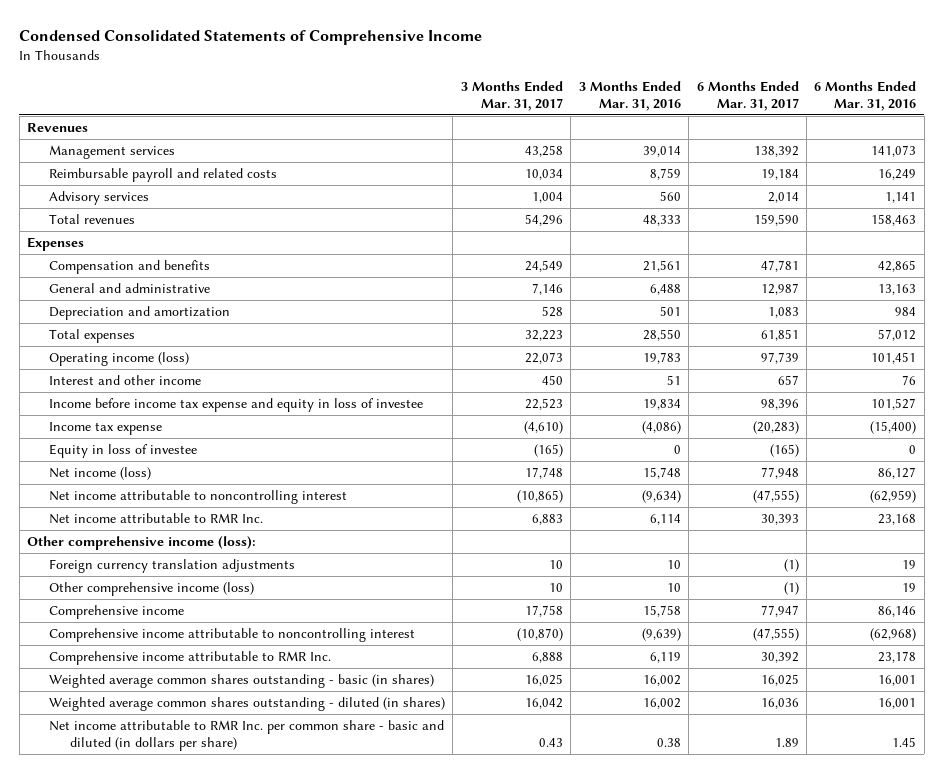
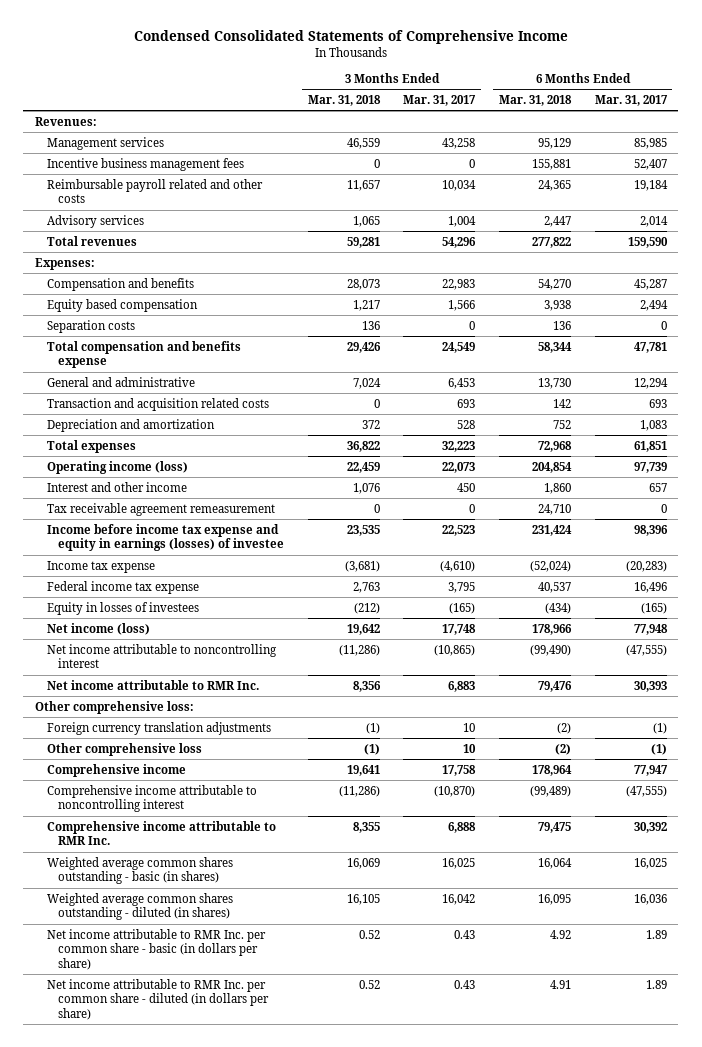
- | 3 Months Ended Mar. 31, 2017 | 3 Months Ended Mar. 31, 2016 | 6 Months Ended Mar. 31, 2017 | 6 Months Ended Mar. 31, 2016
+ | 3 Months Ended Mar. 31, 2018 | 3 Months Ended Mar. 31, 2017 | 6 Months Ended Mar. 31, 2018 | 6 Months Ended Mar. 31, 2017
- Revenues
- Management services | 43,258 | 39,014 | 138,392 | 141,073
- Reimbursable payroll and related costs | 10,034 | 8,759 | 19,184 | 16,249
+ Revenues:
+ Management services | 46,559 | 43,258 | 95,129 | 85,985
+ Incentive business management fees | 0 | 0 | 155,881 | 52,407
+ Reimbursable payroll related and other costs | 11,657 | 10,034 | 24,365 | 19,184
- Expenses
- Compensation and benefits | 24,549 | 21,561 | 47,781 | 42,865
- General and administrative | 7,146 | 6,488 | 12,987 | 13,163
+ Expenses:
+ Compensation and benefits | 28,073 | 22,983 | 54,270 | 45,287
+ Equity based compensation | 1,217 | 1,566 | 3,938 | 2,494
+ Separation costs | 136 | 0 | 136 | 0
+ Total compensation and benefits expense | 29,426 | 24,549 | 58,344 | 47,781
+ General and administrative | 7,024 | 6,453 | 13,730 | 12,294
+ Transaction and acquisition related costs | 0 | 693 | 142 | 693
- Income before income tax expense and equity in loss of investee | 22,523 | 19,834 | 98,396 | 101,527
+ Tax receivable agreement remeasurement | 0 | 0 | 24,710 | 0
+ Income before income tax expense and equity in earnings (losses) of investee | 23,535 | 22,523 | 231,424 | 98,396
- Equity in loss of investee | (165) | 0 | (165) | 0
+ Federal income tax expense | 2,763 | 3,795 | 40,537 | 16,496
+ Equity in losses of investees | (212) | (165) | (434) | (165)
- Other comprehensive income (loss):
+ Other comprehensive loss:
- Other comprehensive income (loss) | 10 | 10 | (1) | 19
+ Other comprehensive loss | (1) | 10 | (2) | (1)
- Net income attributable to RMR Inc. per common share - basic and diluted (in dollars per share) | 0.43 | 0.38 | 1.89 | 1.45
+ Net income attributable to RMR Inc. per common share - basic (in dollars per share) | 0.52 | 0.43 | 4.92 | 1.89
+ Net income attributable to RMR Inc. per common share - diluted (in dollars per share) | 0.52 | 0.43 | 4.91 | 1.89

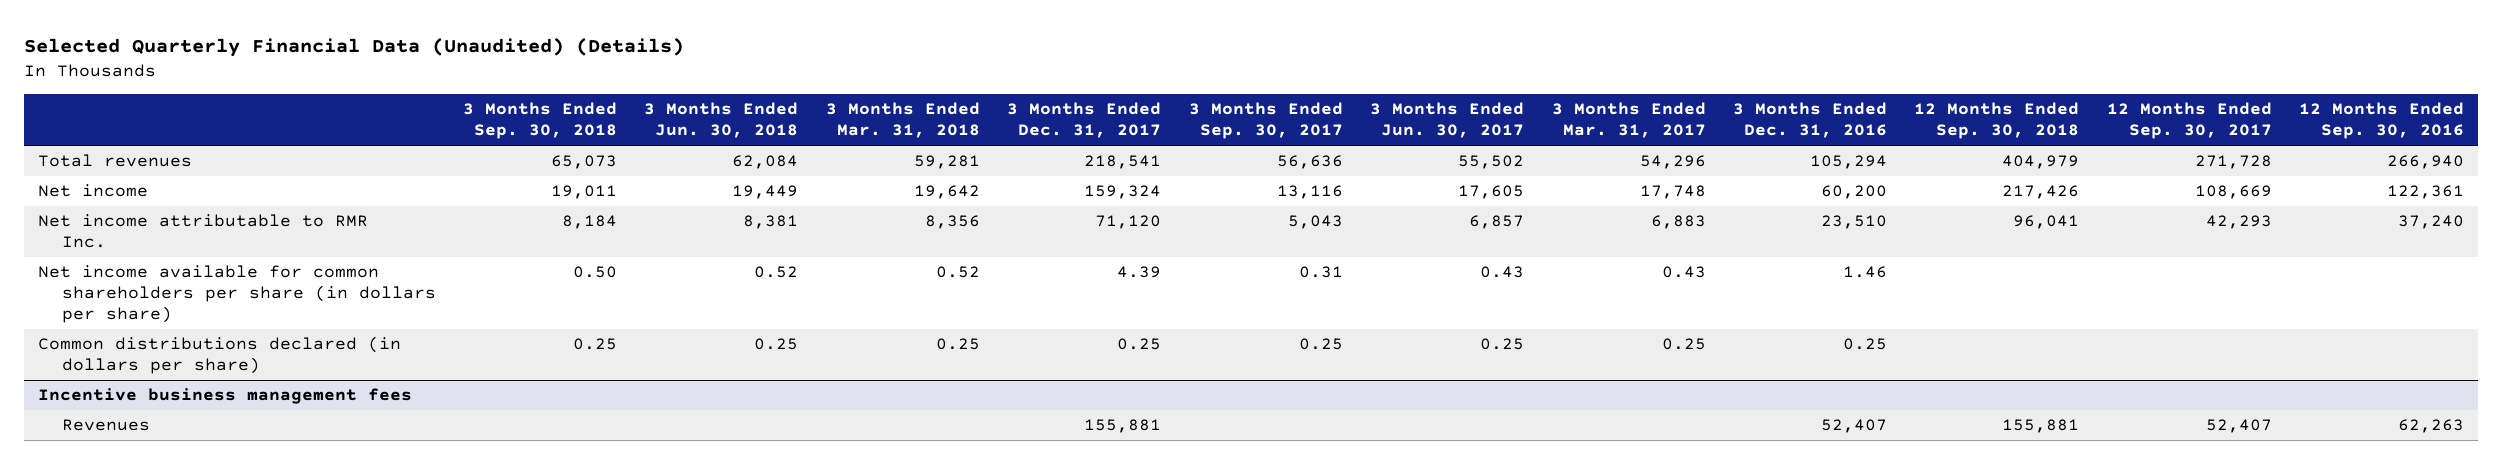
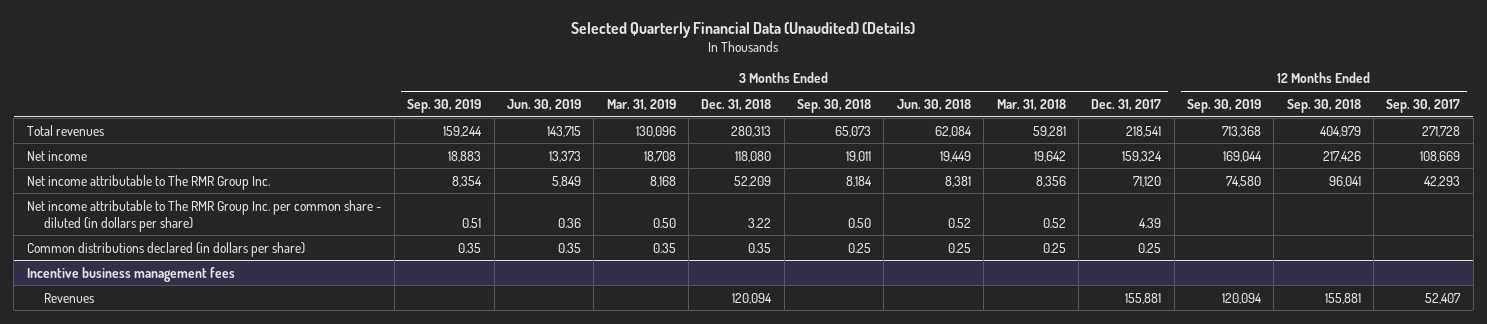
- | 3 Months Ended Sep. 30, 2018 | 3 Months Ended Jun. 30, 2018 | 3 Months Ended Mar. 31, 2018 | 3 Months Ended Dec. 31, 2017 | 3 Months Ended Sep. 30, 2017 | 3 Months Ended Jun. 30, 2017 | 3 Months Ended Mar. 31, 2017 | 3 Months Ended Dec. 31, 2016 | 12 Months Ended Sep. 30, 2018 | 12 Months Ended Sep. 30, 2017 | 12 Months Ended Sep. 30, 2016
+ | 3 Months Ended Sep. 30, 2019 | 3 Months Ended Jun. 30, 2019 | 3 Months Ended Mar. 31, 2019 | 3 Months Ended Dec. 31, 2018 | 3 Months Ended Sep. 30, 2018 | 3 Months Ended Jun. 30, 2018 | 3 Months Ended Mar. 31, 2018 | 3 Months Ended Dec. 31, 2017 | 12 Months Ended Sep. 30, 2019 | 12 Months Ended Sep. 30, 2018 | 12 Months Ended Sep. 30, 2017
- Net income attributable to RMR Inc. | 8,184 | 8,381 | 8,356 | 71,120 | 5,043 | 6,857 | 6,883 | 23,510 | 96,041 | 42,293 | 37,240
- Net income available for common shareholders per share (in dollars per share) | 0.50 | 0.52 | 0.52 | 4.39 | 0.31 | 0.43 | 0.43 | 1.46 | | |
+ Net income attributable to The RMR Group Inc. | 8,354 | 5,849 | 8,168 | 52,209 | 8,184 | 8,381 | 8,356 | 71,120 | 74,580 | 96,041 | 42,293
+ Net income attributable to The RMR Group Inc. per common share - diluted (in dollars per share) | 0.51 | 0.36 | 0.50 | 3.22 | 0.50 | 0.52 | 0.52 | 4.39 | | |

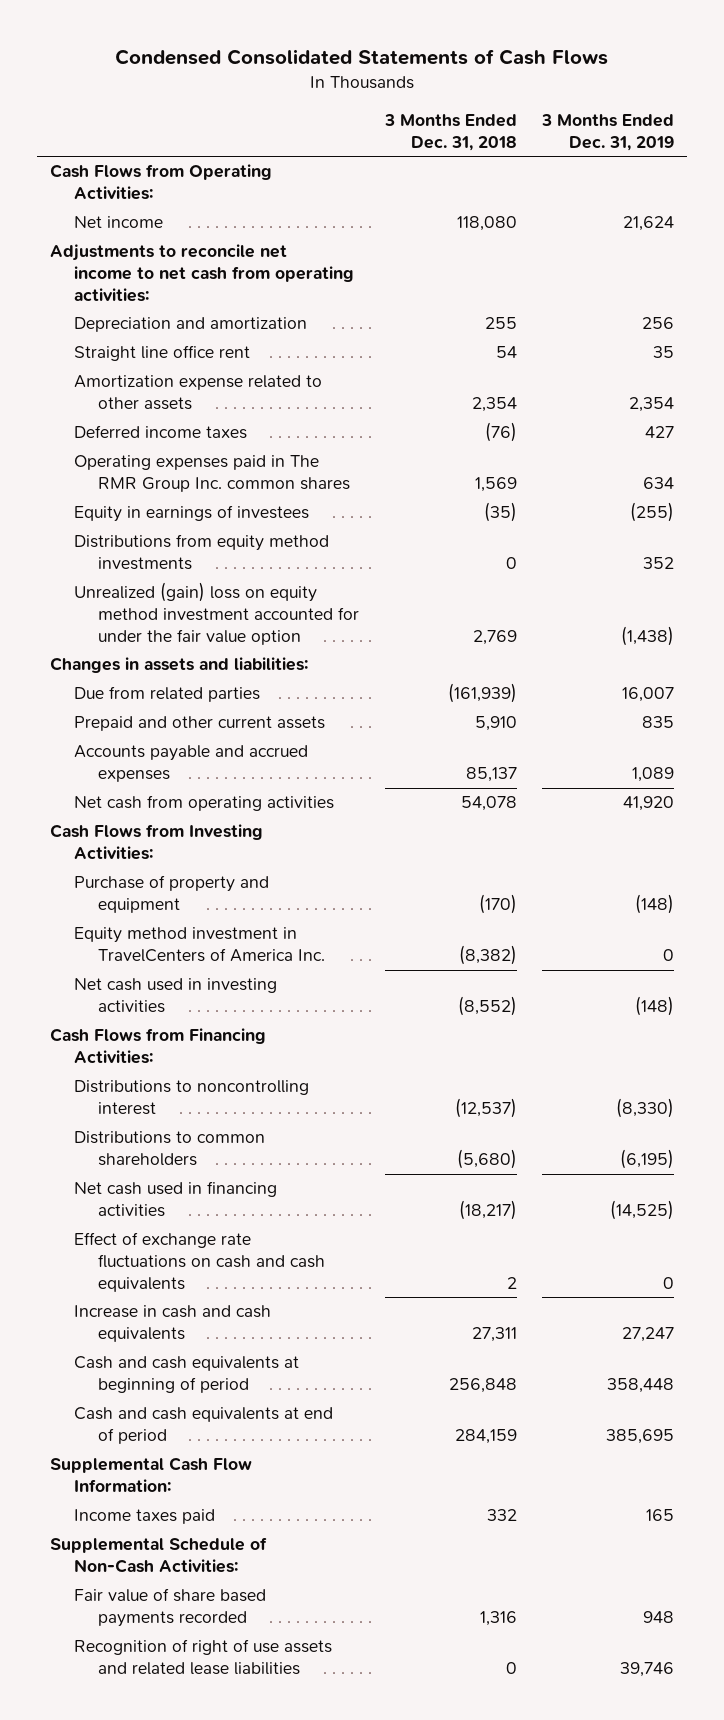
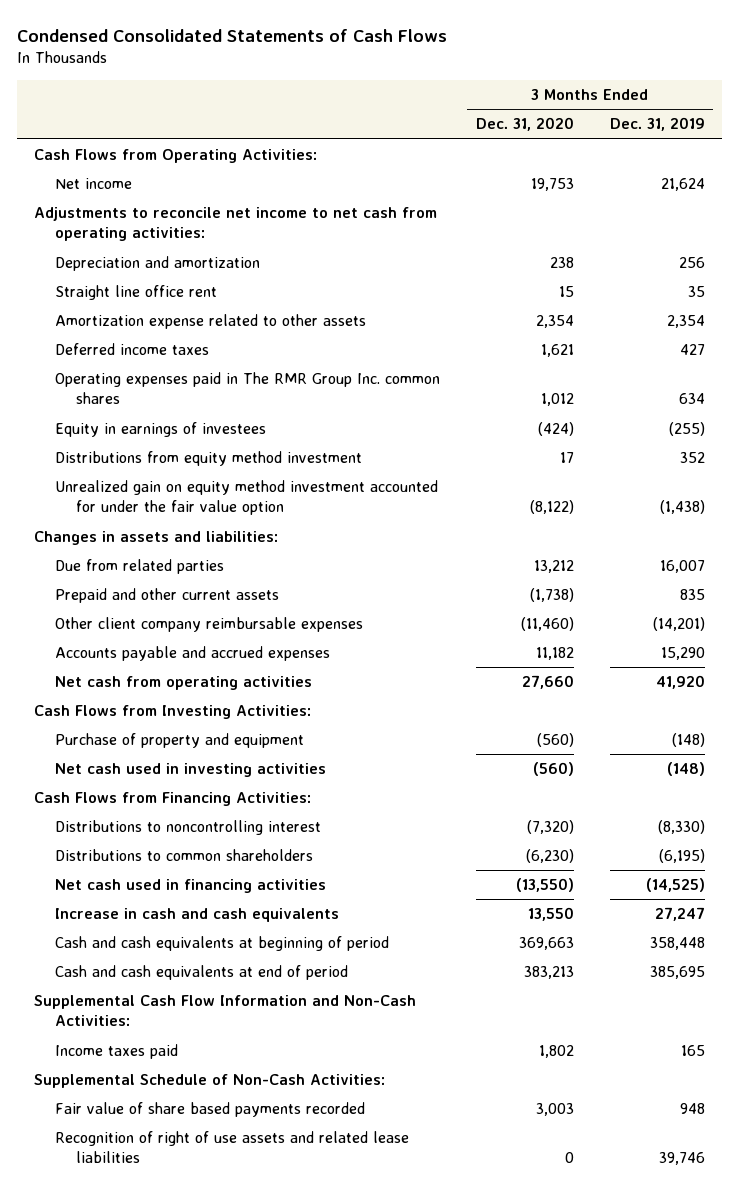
- | 3 Months Ended Dec. 31, 2018 | 3 Months Ended Dec. 31, 2019
+ | 3 Months Ended Dec. 31, 2020 | 3 Months Ended Dec. 31, 2019
- Distributions from equity method investments | 0 | 352
- Unrealized (gain) loss on equity method investment accounted for under the fair value option | 2,769 | (1,438)
+ Distributions from equity method investment | 17 | 352
+ Unrealized gain on equity method investment accounted for under the fair value option | (8,122) | (1,438)
- Accounts payable and accrued expenses | 85,137 | 1,089
+ Other client company reimbursable expenses | (11,460) | (14,201)
+ Accounts payable and accrued expenses | 11,182 | 15,290
- Equity method investment in TravelCenters of America Inc. | (8,382) | 0
- Effect of exchange rate fluctuations on cash and cash equivalents | 2 | 0
- Supplemental Cash Flow Information:
+ Supplemental Cash Flow Information and Non-Cash Activities:

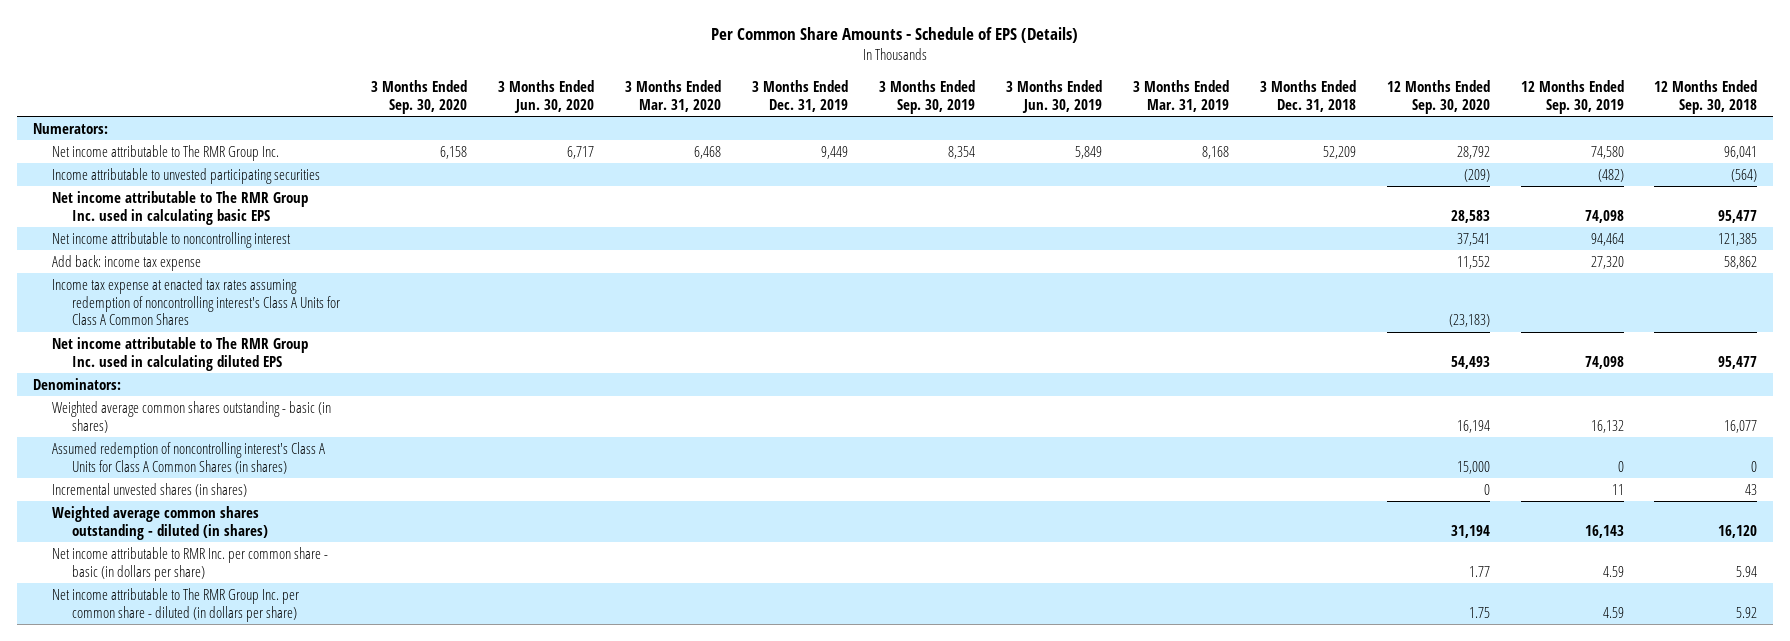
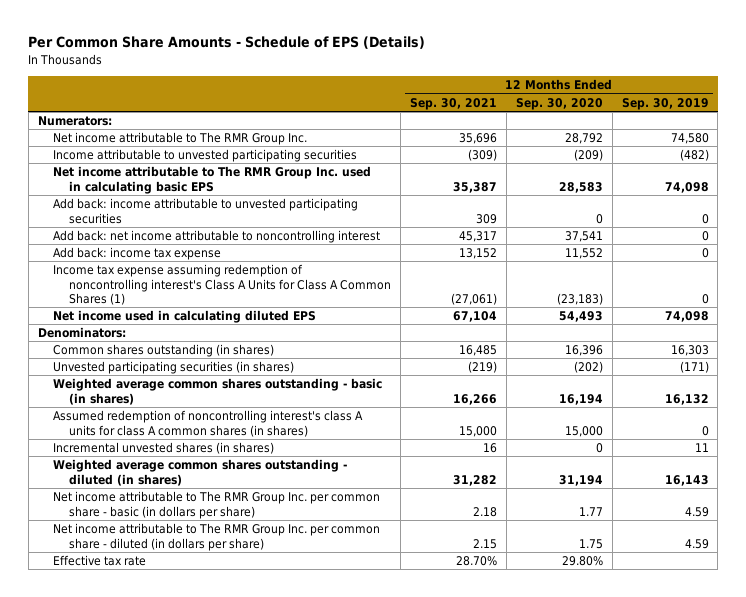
- | 3 Months Ended Sep. 30, 2020 | 3 Months Ended Jun. 30, 2020 | 3 Months Ended Mar. 31, 2020 | 3 Months Ended Dec. 31, 2019 | 3 Months Ended Sep. 30, 2019 | 3 Months Ended Jun. 30, 2019 | 3 Months Ended Mar. 31, 2019 | 3 Months Ended Dec. 31, 2018 | 12 Months Ended Sep. 30, 2020 | 12 Months Ended Sep. 30, 2019 | 12 Months Ended Sep. 30, 2018
+ | 12 Months Ended Sep. 30, 2021 | 12 Months Ended Sep. 30, 2020 | 12 Months Ended Sep. 30, 2019
- Net income attributable to noncontrolling interest | | | | | | | | | 37,541 | 94,464 | 121,385
- Add back: income tax expense | | | | | | | | | 11,552 | 27,320 | 58,862
- Income tax expense at enacted tax rates assuming redemption of noncontrolling interest's Class A Units for Class A Common Shares | | | | | | | | | (23,183) | |
- Net income attributable to The RMR Group Inc. used in calculating diluted EPS | | | | | | | | | 54,493 | 74,098 | 95,477
+ Add back: income attributable to unvested participating securities | 309 | 0 | 0
+ Add back: net income attributable to noncontrolling interest | 45,317 | 37,541 | 0
+ Add back: income tax expense | 13,152 | 11,552 | 0
+ Income tax expense assuming redemption of noncontrolling interest's Class A Units for Class A Common Shares (1) | (27,061) | (23,183) | 0
+ Net income used in calculating diluted EPS | 67,104 | 54,493 | 74,098
+ Common shares outstanding (in shares) | 16,485 | 16,396 | 16,303
+ Unvested participating securities (in shares) | (219) | (202) | (171)
- Assumed redemption of noncontrolling interest's Class A Units for Class A Common Shares (in shares) | | | | | | | | | 15,000 | 0 | 0
+ Assumed redemption of noncontrolling interest's class A units for class A common shares (in shares) | 15,000 | 15,000 | 0
- Net income attributable to RMR Inc. per common share - basic (in dollars per share) | | | | | | | | | 1.77 | 4.59 | 5.94
+ Net income attributable to The RMR Group Inc. per common share - basic (in dollars per share) | 2.18 | 1.77 | 4.59
+ Effective tax rate | 28.70% | 29.80% |

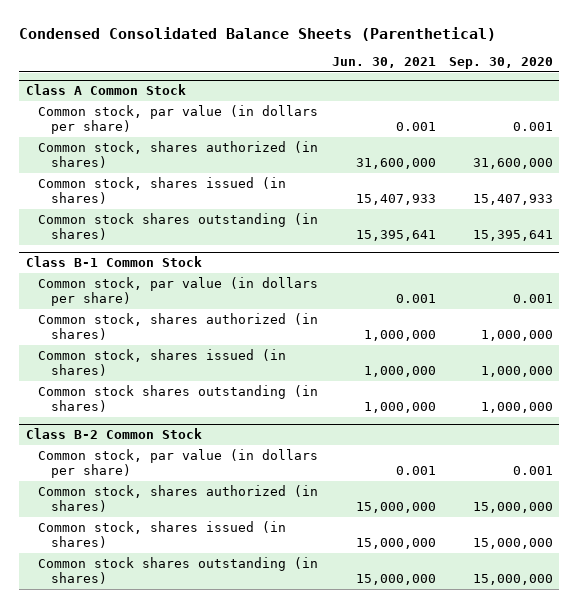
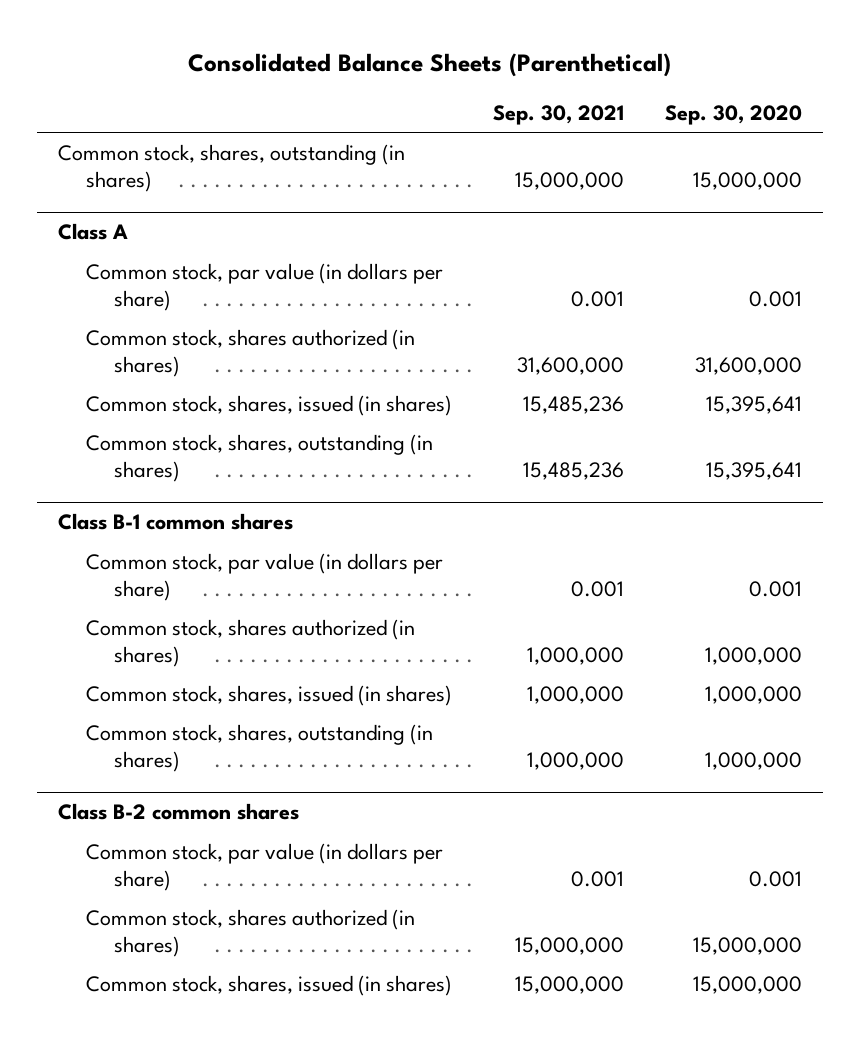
- Condensed Consolidated Balance Sheets (Parenthetical)
+ Consolidated Balance Sheets (Parenthetical)
- | Jun. 30, 2021 | Sep. 30, 2020
+ | Sep. 30, 2021 | Sep. 30, 2020
- Class A Common Stock
+ Common stock, shares, outstanding (in shares) | 15,000,000 | 15,000,000
+ Class A
- Common stock, shares issued (in shares) | 15,407,933 | 15,407,933
- Common stock shares outstanding (in shares) | 15,395,641 | 15,395,641
- Class B-1 Common Stock
+ Common stock, shares, issued (in shares) | 15,485,236 | 15,395,641
+ Common stock, shares, outstanding (in shares) | 15,485,236 | 15,395,641
+ Class B-1 common shares
- Common stock, shares issued (in shares) | 1,000,000 | 1,000,000
- Common stock shares outstanding (in shares) | 1,000,000 | 1,000,000
- Class B-2 Common Stock
+ Common stock, shares, issued (in shares) | 1,000,000 | 1,000,000
+ Common stock, shares, outstanding (in shares) | 1,000,000 | 1,000,000
+ Class B-2 common shares
- Common stock, shares issued (in shares) | 15,000,000 | 15,000,000
- Common stock shares outstanding (in shares) | 15,000,000 | 15,000,000
+ Common stock, shares, issued (in shares) | 15,000,000 | 15,000,000

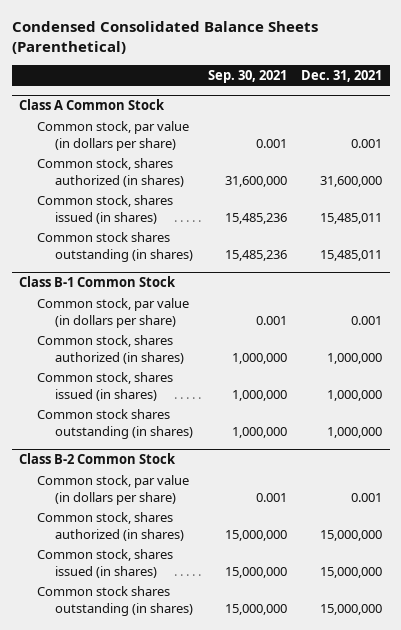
- Consolidated Balance Sheets (Parenthetical)
+ Condensed Consolidated Balance Sheets (Parenthetical)
- | Sep. 30, 2021 | Sep. 30, 2020
+ | Sep. 30, 2021 | Dec. 31, 2021
- Common stock, shares, outstanding (in shares) | 15,000,000 | 15,000,000
- Class A
+ Class A Common Stock
- Common stock, shares, issued (in shares) | 15,485,236 | 15,395,641
- Common stock, shares, outstanding (in shares) | 15,485,236 | 15,395,641
- Class B-1 common shares
+ Common stock, shares issued (in shares) | 15,485,236 | 15,485,011
+ Common stock shares outstanding (in shares) | 15,485,236 | 15,485,011
+ Class B-1 Common Stock
- Common stock, shares, issued (in shares) | 1,000,000 | 1,000,000
- Common stock, shares, outstanding (in shares) | 1,000,000 | 1,000,000
- Class B-2 common shares
+ Common stock, shares issued (in shares) | 1,000,000 | 1,000,000
+ Common stock shares outstanding (in shares) | 1,000,000 | 1,000,000
+ Class B-2 Common Stock
- Common stock, shares, issued (in shares) | 15,000,000 | 15,000,000
+ Common stock, shares issued (in shares) | 15,000,000 | 15,000,000
+ Common stock shares outstanding (in shares) | 15,000,000 | 15,000,000

